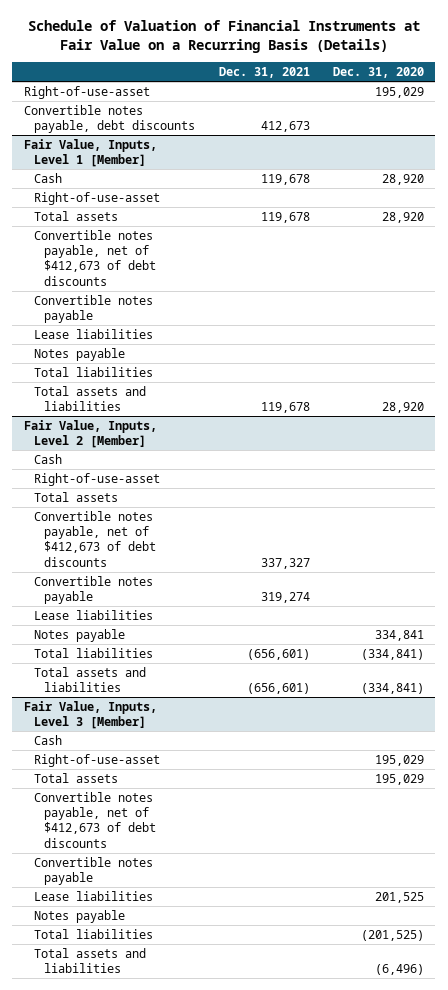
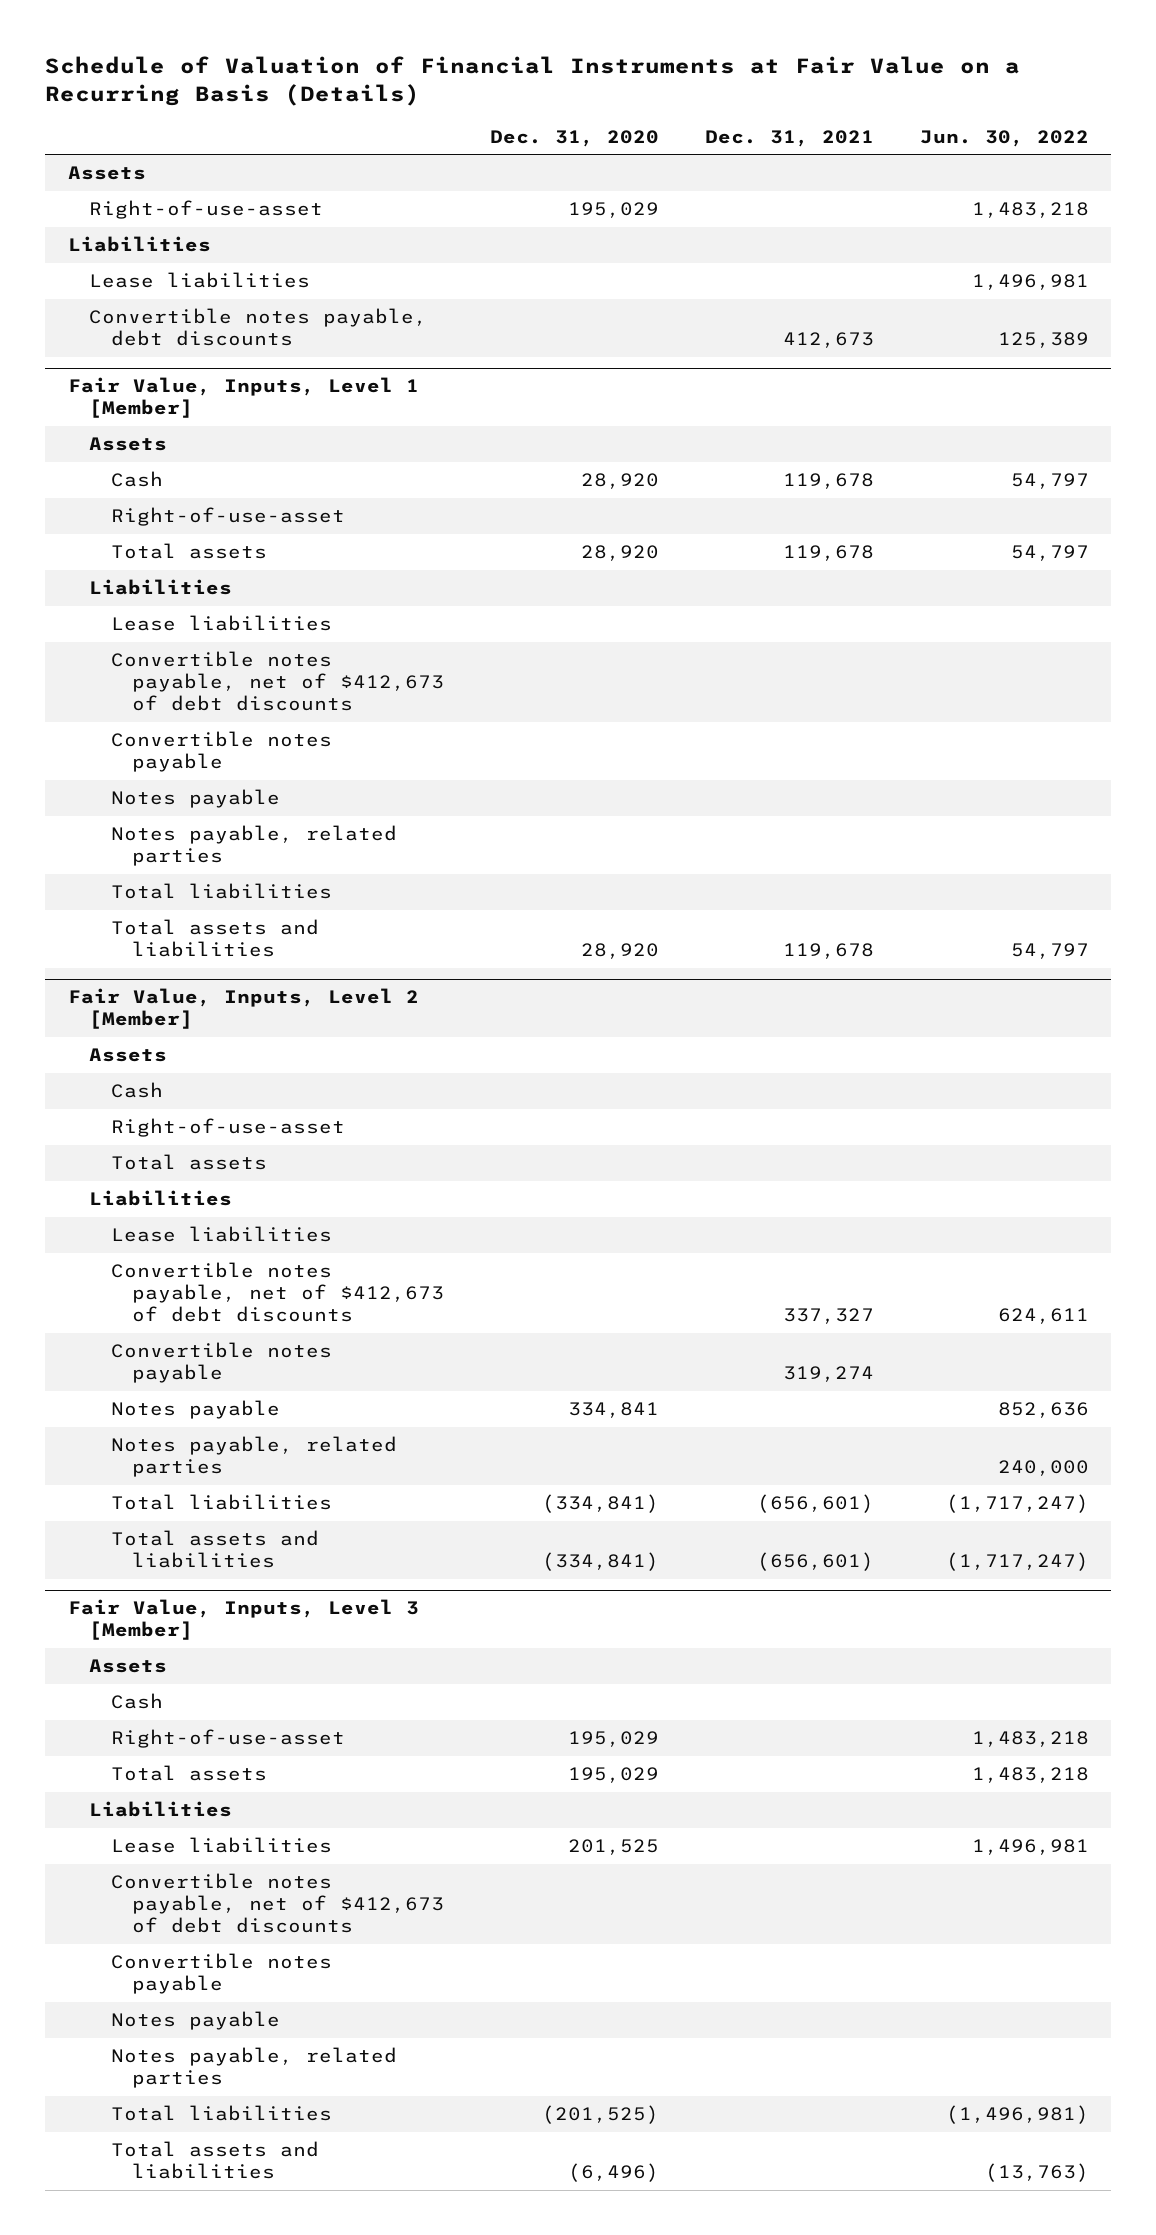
- | Dec. 31, 2021 | Dec. 31, 2020
+ | Dec. 31, 2020 | Dec. 31, 2021 | Jun. 30, 2022
+ Assets
+ Liabilities
+ Lease liabilities | | | 1,496,981
@ Fair Value, Inputs, Level 1 [Member]
+ Assets
+ Liabilities
moved up: Lease liabilities
+ Notes payable, related parties
@ Fair Value, Inputs, Level 2 [Member]
+ Assets
+ Liabilities
moved up: Lease liabilities
+ Notes payable, related parties | | | 240,000
@ Fair Value, Inputs, Level 3 [Member]
+ Assets
+ Liabilities
moved up: Lease liabilities | 201,525 | | 1,496,981
+ Notes payable, related parties

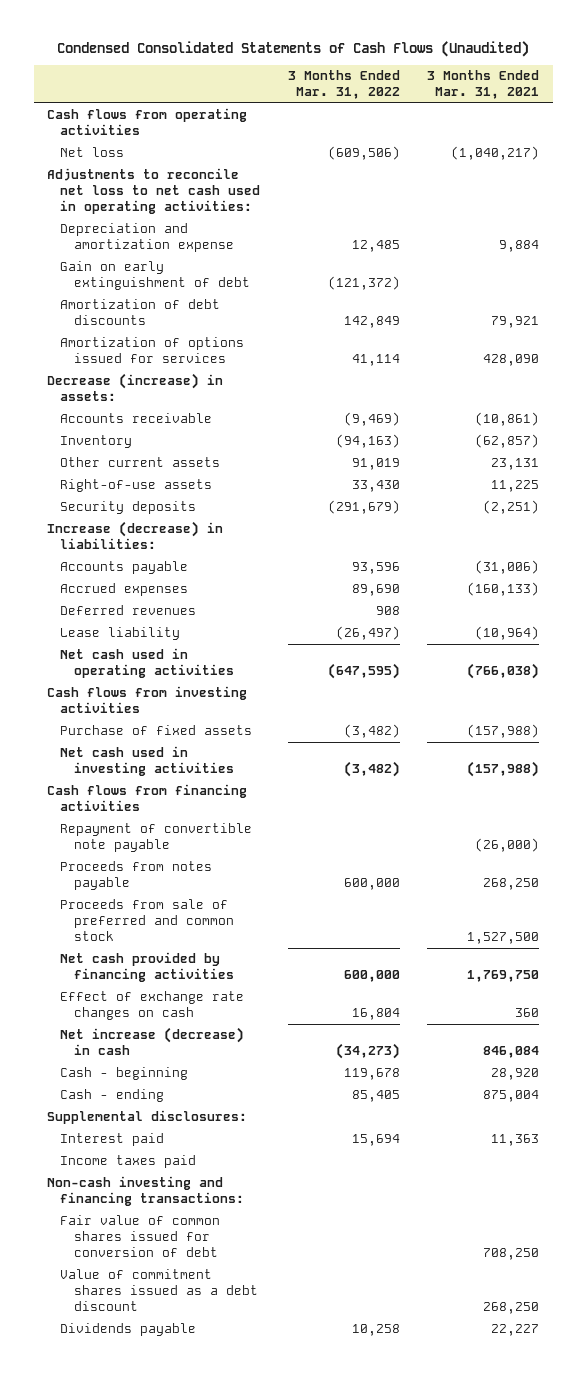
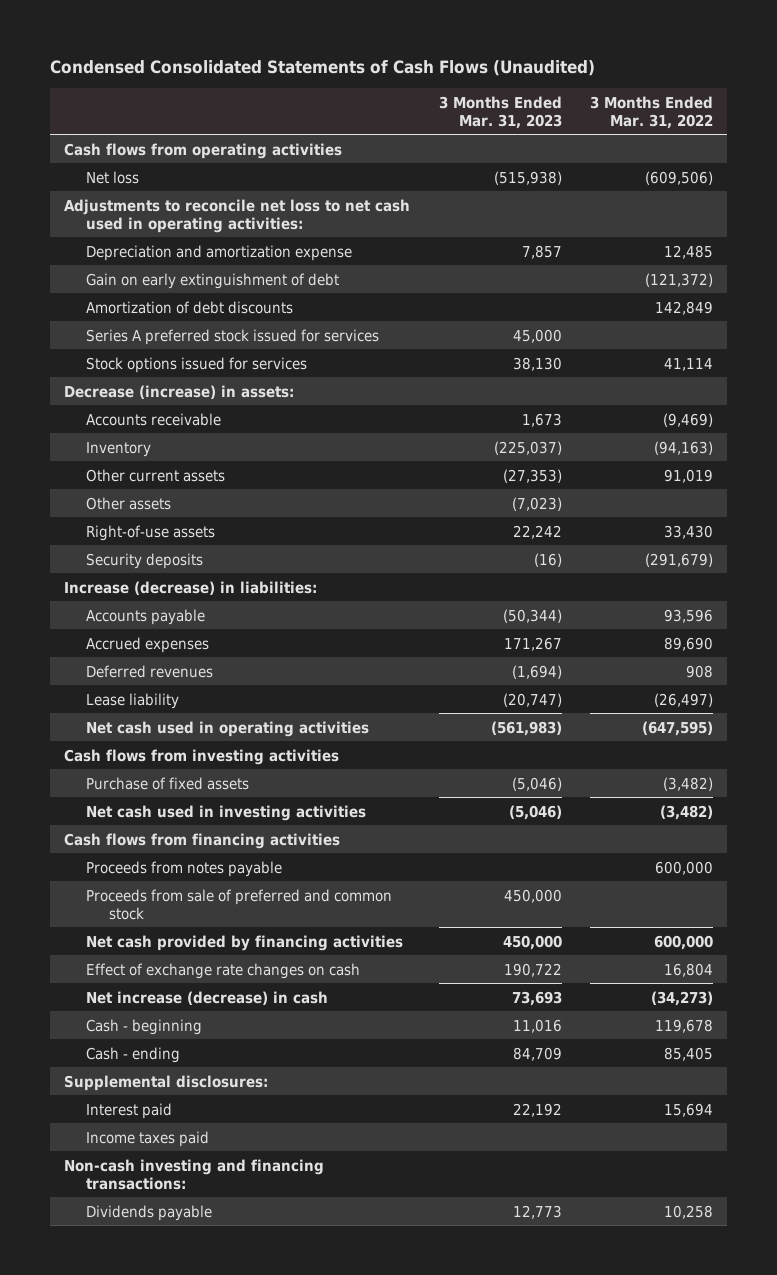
- | 3 Months Ended Mar. 31, 2022 | 3 Months Ended Mar. 31, 2021
+ | 3 Months Ended Mar. 31, 2023 | 3 Months Ended Mar. 31, 2022
- Amortization of options issued for services | 41,114 | 428,090
+ Series A preferred stock issued for services | 45,000 |
+ Stock options issued for services | 38,130 | 41,114
+ Other assets | (7,023) |
- Repayment of convertible note payable | | (26,000)
- Fair value of common shares issued for conversion of debt | | 708,250
- Value of commitment shares issued as a debt discount | | 268,250

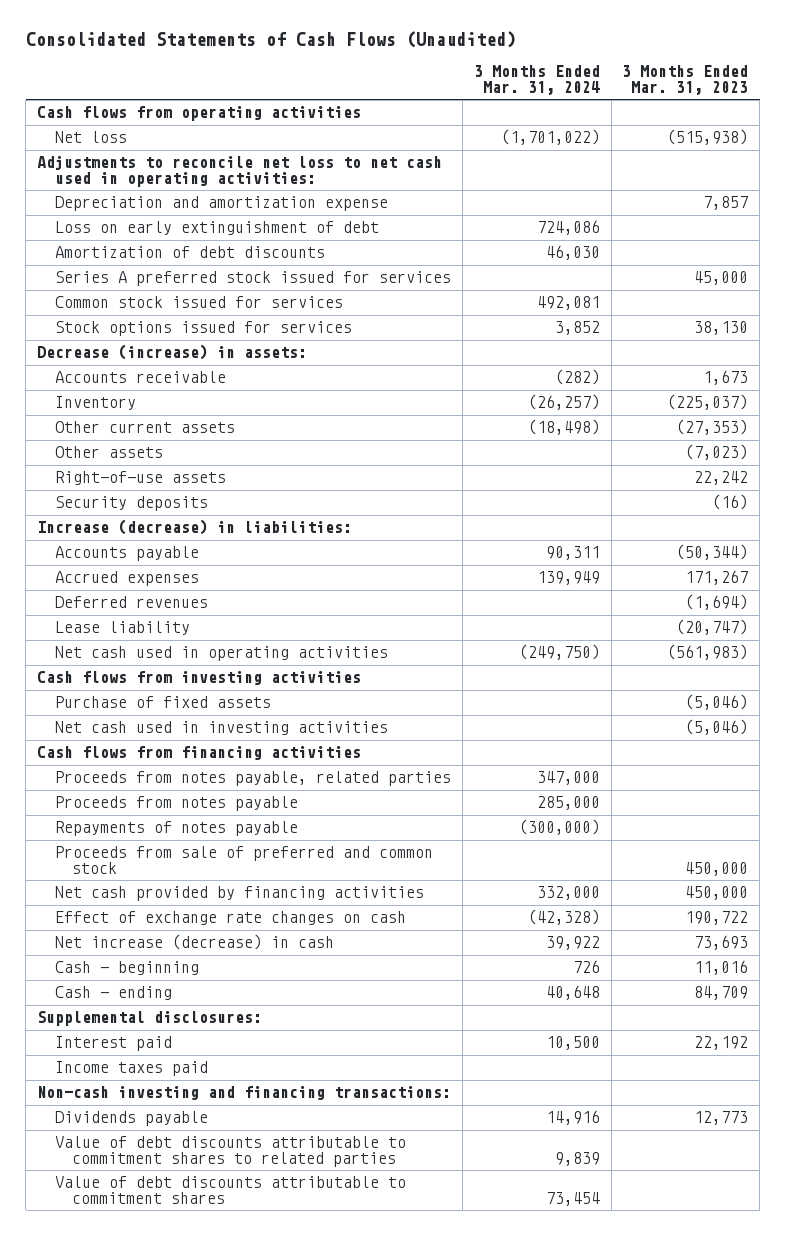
- Condensed Consolidated Statements of Cash Flows (Unaudited)
+ Consolidated Statements of Cash Flows (Unaudited)
- | 3 Months Ended Mar. 31, 2023 | 3 Months Ended Mar. 31, 2022
+ | 3 Months Ended Mar. 31, 2024 | 3 Months Ended Mar. 31, 2023
- Gain on early extinguishment of debt | | (121,372)
+ Loss on early extinguishment of debt | 724,086 |
+ Common stock issued for services | 492,081 |
+ Proceeds from notes payable, related parties | 347,000 |
+ Repayments of notes payable | (300,000) |
+ Value of debt discounts attributable to commitment shares to related parties | 9,839 |
+ Value of debt discounts attributable to commitment shares | 73,454 |

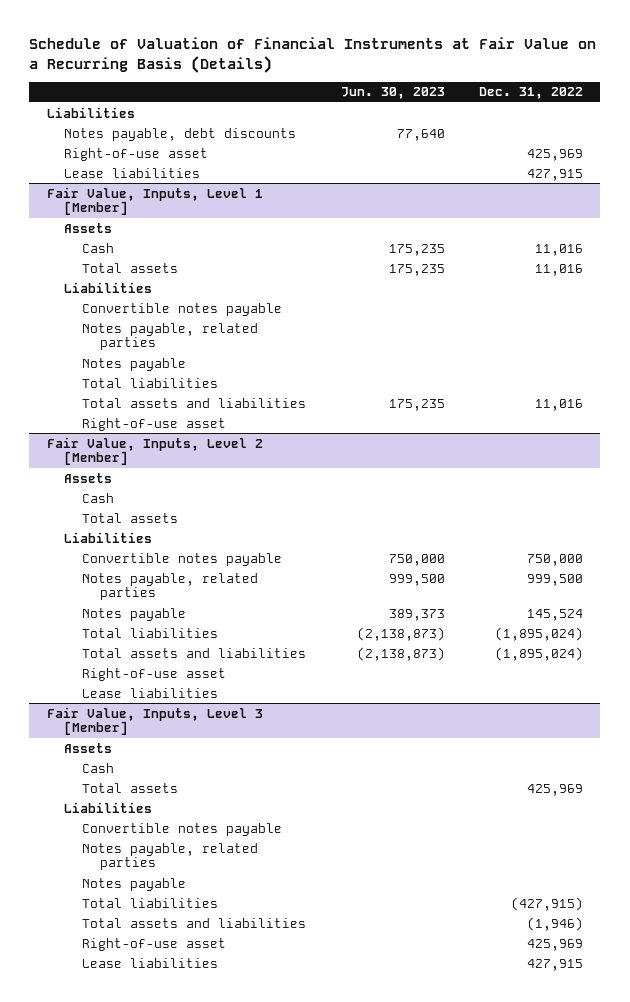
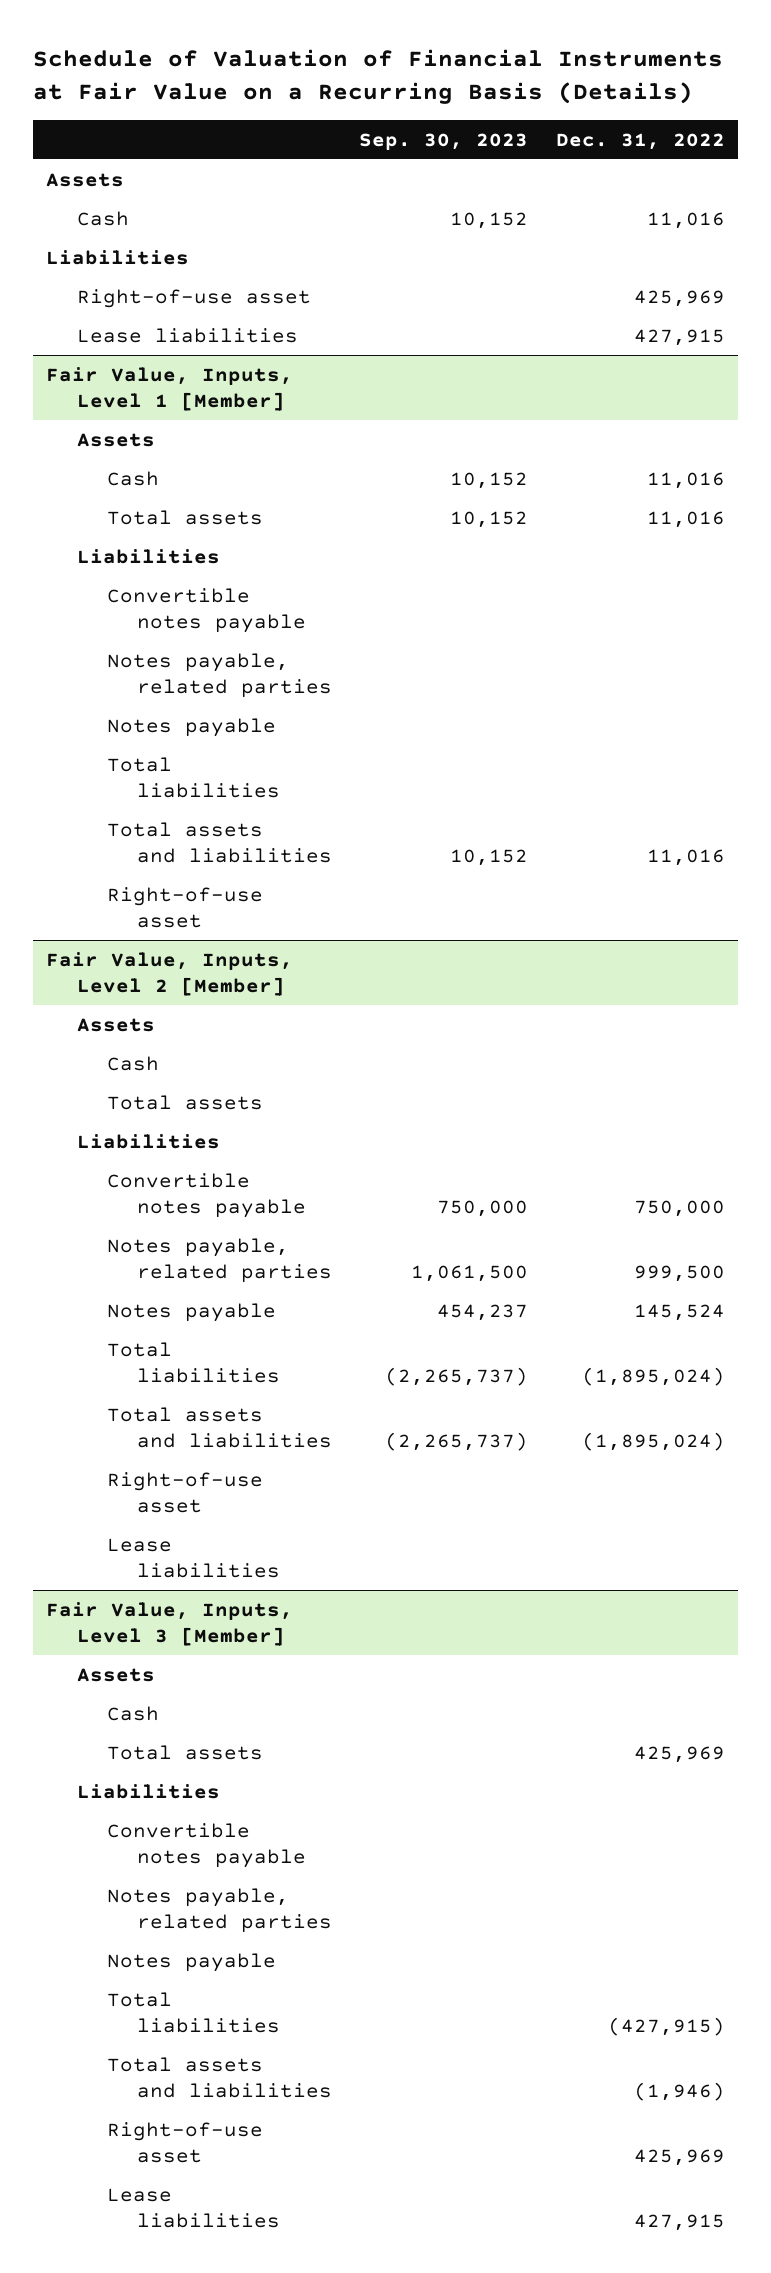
- | Jun. 30, 2023 | Dec. 31, 2022
+ | Sep. 30, 2023 | Dec. 31, 2022
+ Assets
+ Cash | 10,152 | 11,016
- Notes payable, debt discounts | 77,640 |

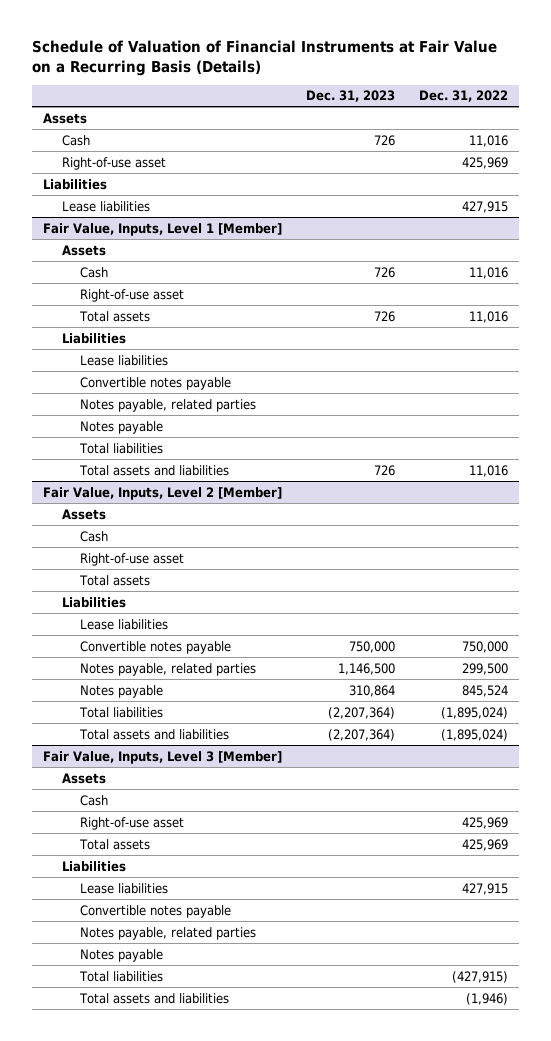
- | Sep. 30, 2023 | Dec. 31, 2022
+ | Dec. 31, 2023 | Dec. 31, 2022
moved down: Liabilities
@ Fair Value, Inputs, Level 1 [Member]
moved up: Right-of-use asset
+ Lease liabilities
@ Fair Value, Inputs, Level 2 [Member]
moved up: Right-of-use asset
moved up: Lease liabilities
- Notes payable, related parties | 1,061,500 | 999,500
- Notes payable | 454,237 | 145,524
+ Notes payable, related parties | 1,146,500 | 299,500
+ Notes payable | 310,864 | 845,524
@ Fair Value, Inputs, Level 3 [Member]
moved up: Right-of-use asset | | 425,969
moved up: Lease liabilities | | 427,915

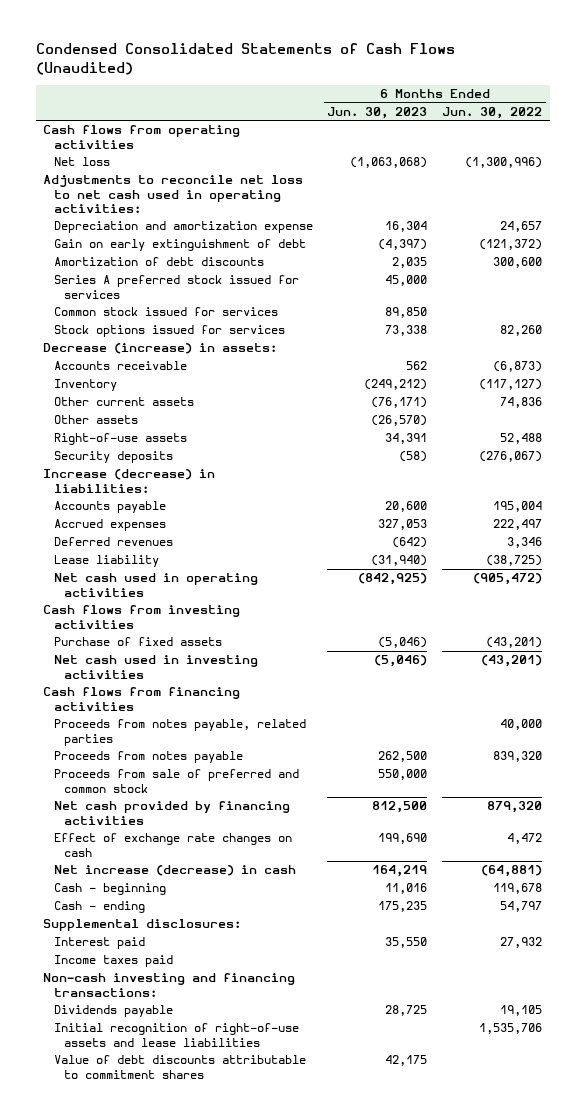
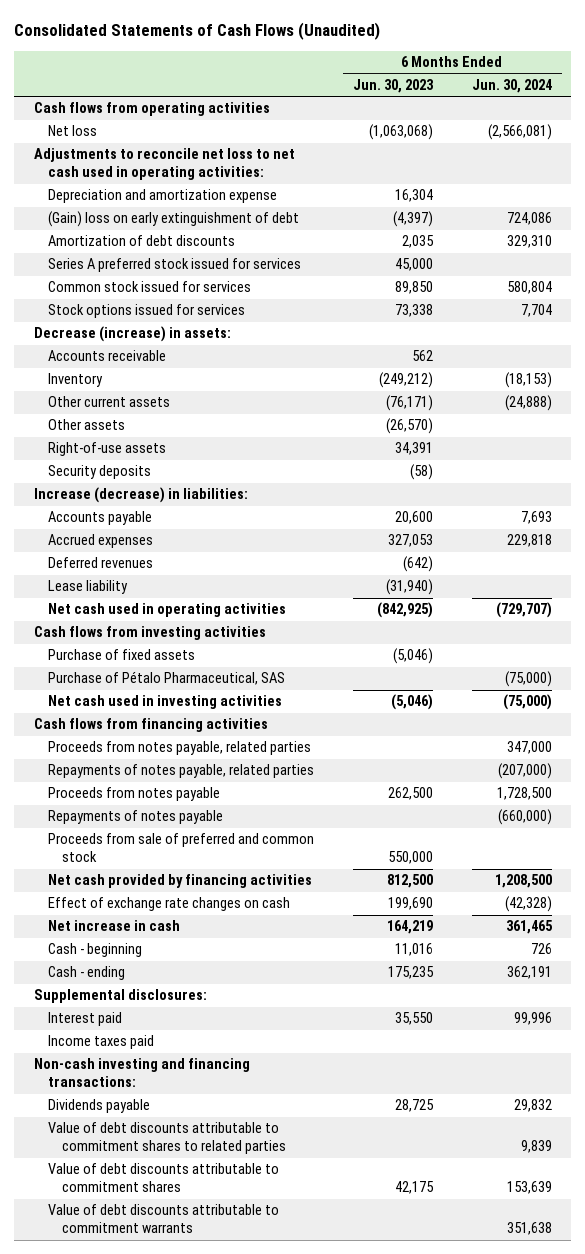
- Condensed Consolidated Statements of Cash Flows (Unaudited)
+ Consolidated Statements of Cash Flows (Unaudited)
- | 6 Months Ended Jun. 30, 2023 | 6 Months Ended Jun. 30, 2022
+ | 6 Months Ended Jun. 30, 2023 | 6 Months Ended Jun. 30, 2024
- Gain on early extinguishment of debt | (4,397) | (121,372)
+ (Gain) loss on early extinguishment of debt | (4,397) | 724,086
+ Purchase of Pétalo Pharmaceutical, SAS | | (75,000)
+ Repayments of notes payable, related parties | | (207,000)
+ Repayments of notes payable | | (660,000)
- Net increase (decrease) in cash | 164,219 | (64,881)
+ Net increase in cash | 164,219 | 361,465
- Initial recognition of right-of-use assets and lease liabilities | | 1,535,706
+ Value of debt discounts attributable to commitment shares to related parties | | 9,839
+ Value of debt discounts attributable to commitment warrants | | 351,638

